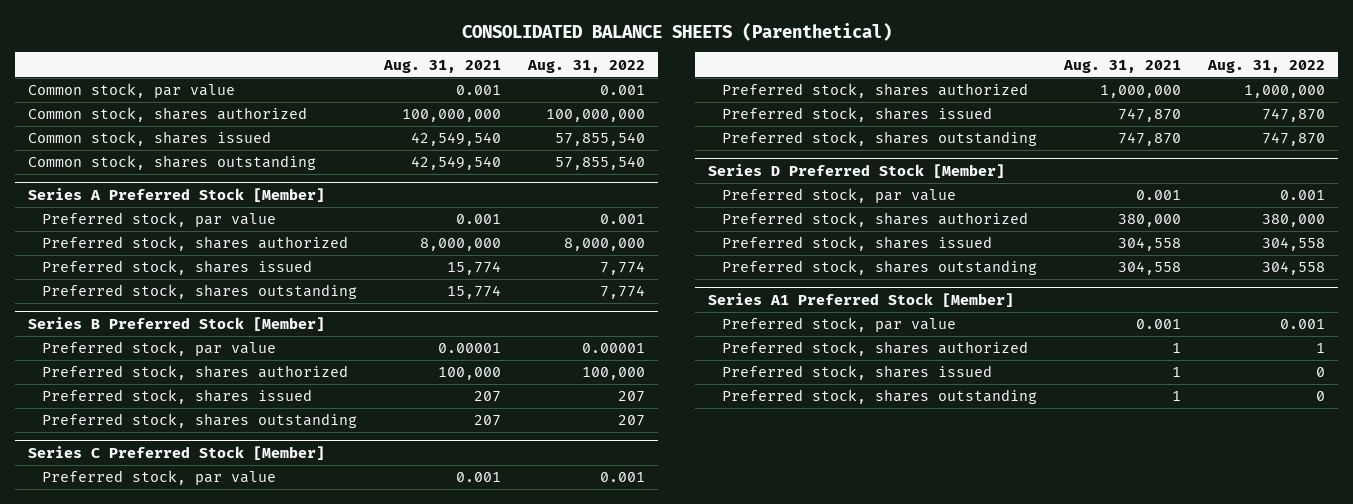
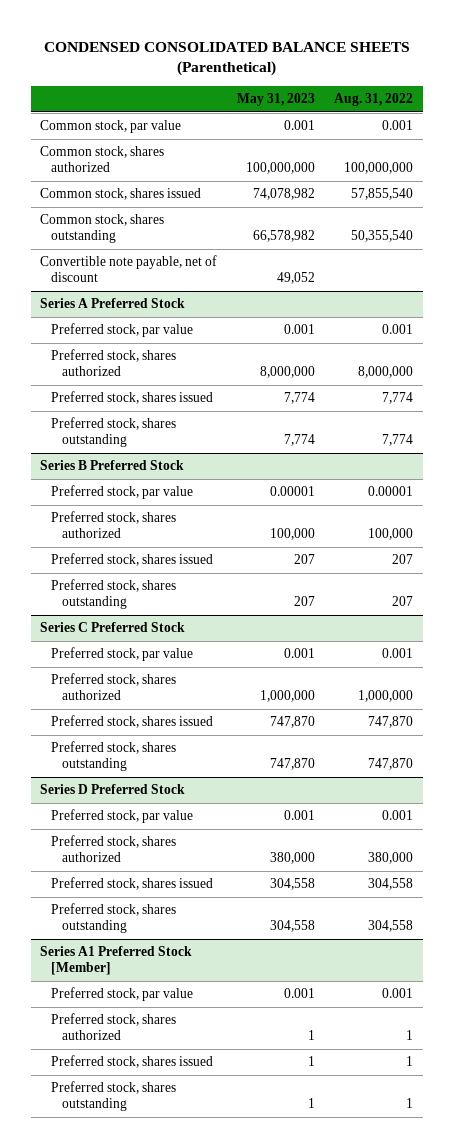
- CONSOLIDATED BALANCE SHEETS (Parenthetical)
+ CONDENSED CONSOLIDATED BALANCE SHEETS (Parenthetical)
- | Aug. 31, 2021 | Aug. 31, 2022
+ | May 31, 2023 | Aug. 31, 2022
- Common stock, shares outstanding | 42,549,540 | 57,855,540
- Series A Preferred Stock [Member]
+ Common stock, shares outstanding | 66,578,982 | 50,355,540
+ Convertible note payable, net of discount | 49,052 |
+ Series A Preferred Stock
- Series B Preferred Stock [Member]
+ Series B Preferred Stock
- Series C Preferred Stock [Member]
+ Series C Preferred Stock
- Series D Preferred Stock [Member]
+ Series D Preferred Stock
@ Series A1 Preferred Stock [Member]
- Preferred stock, shares issued | 1 | 0
- Preferred stock, shares outstanding | 1 | 0
+ Preferred stock, shares issued | 1 | 1
+ Preferred stock, shares outstanding | 1 | 1

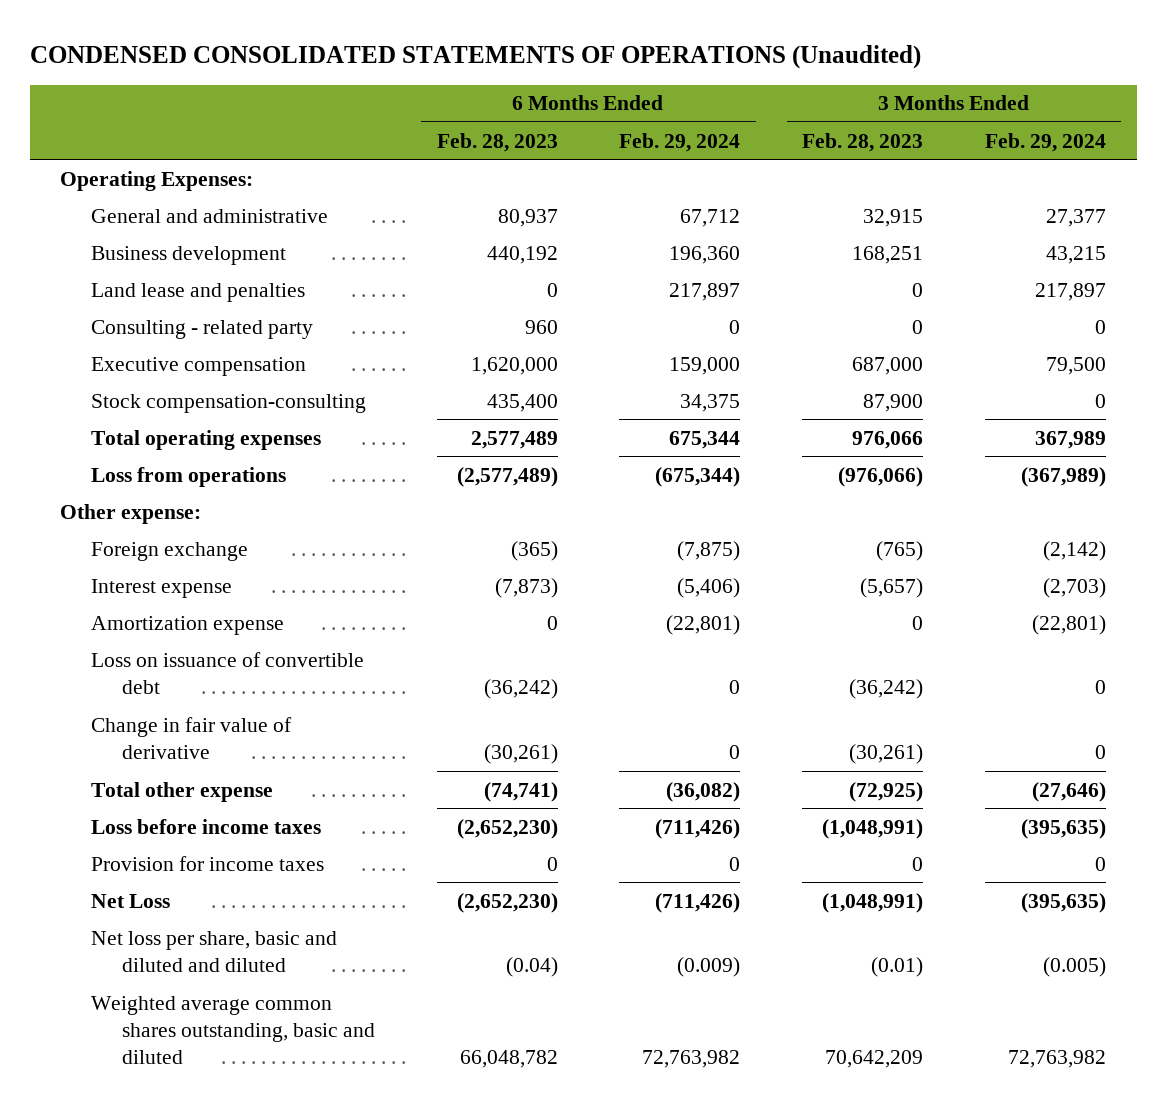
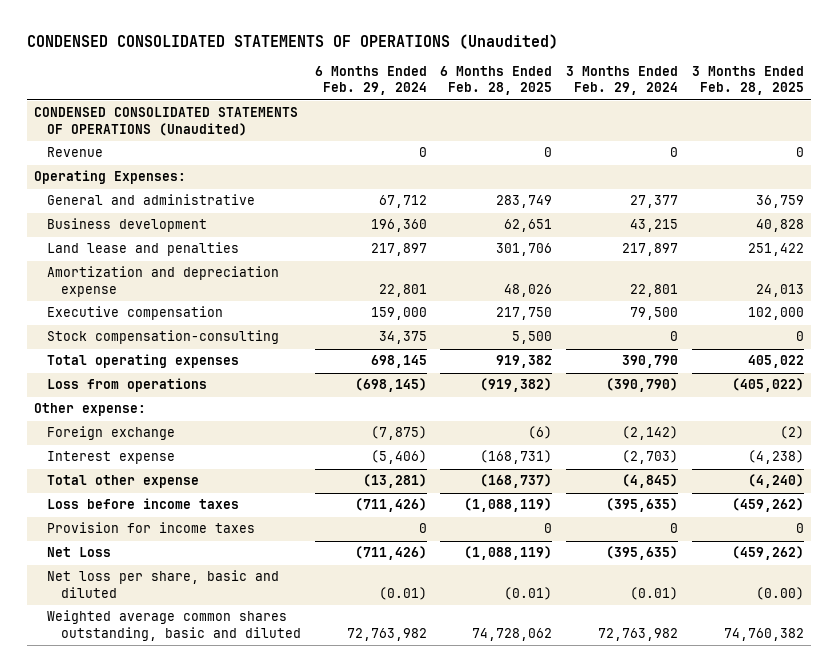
- | 6 Months Ended Feb. 28, 2023 | 6 Months Ended Feb. 29, 2024 | 3 Months Ended Feb. 28, 2023 | 3 Months Ended Feb. 29, 2024
+ | 6 Months Ended Feb. 29, 2024 | 6 Months Ended Feb. 28, 2025 | 3 Months Ended Feb. 29, 2024 | 3 Months Ended Feb. 28, 2025
+ CONDENSED CONSOLIDATED STATEMENTS OF OPERATIONS (Unaudited)
+ Revenue | 0 | 0 | 0 | 0
- Consulting - related party | 960 | 0 | 0 | 0
+ Amortization and depreciation expense | 22,801 | 48,026 | 22,801 | 24,013
- Total operating expenses | 2,577,489 | 675,344 | 976,066 | 367,989
- Loss from operations | (2,577,489) | (675,344) | (976,066) | (367,989)
+ Total operating expenses | 698,145 | 919,382 | 390,790 | 405,022
+ Loss from operations | (698,145) | (919,382) | (390,790) | (405,022)
- Amortization expense | 0 | (22,801) | 0 | (22,801)
- Loss on issuance of convertible debt | (36,242) | 0 | (36,242) | 0
- Change in fair value of derivative | (30,261) | 0 | (30,261) | 0
- Total other expense | (74,741) | (36,082) | (72,925) | (27,646)
+ Total other expense | (13,281) | (168,737) | (4,845) | (4,240)
- Net loss per share, basic and diluted and diluted | (0.04) | (0.009) | (0.01) | (0.005)
+ Net loss per share, basic and diluted | (0.01) | (0.01) | (0.01) | (0.00)

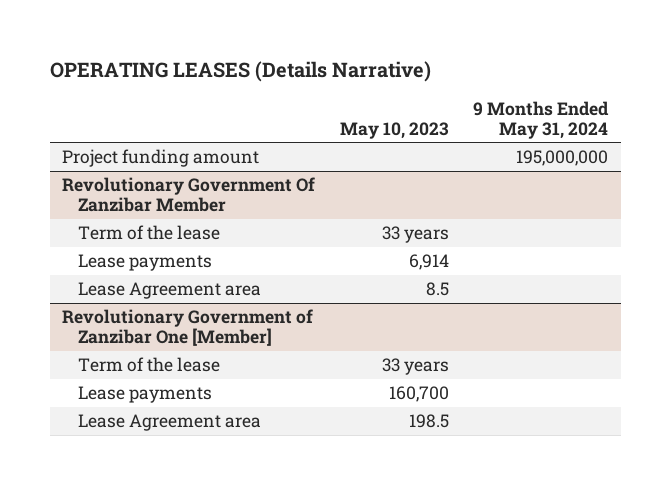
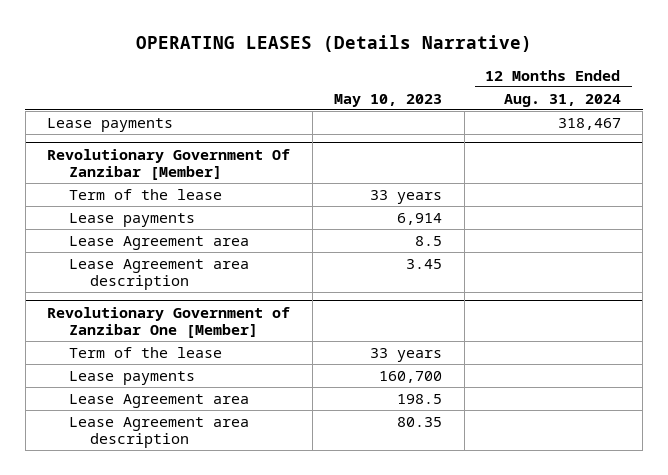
- | May 10, 2023 | 9 Months Ended May 31, 2024
+ | May 10, 2023 | 12 Months Ended Aug. 31, 2024
- Project funding amount | | 195,000,000
- Revolutionary Government Of Zanzibar Member
+ Lease payments | | 318,467
+ Revolutionary Government Of Zanzibar [Member]
+ Lease Agreement area description | 3.45 |
@ Revolutionary Government of Zanzibar One [Member]
+ Lease Agreement area description | 80.35 |

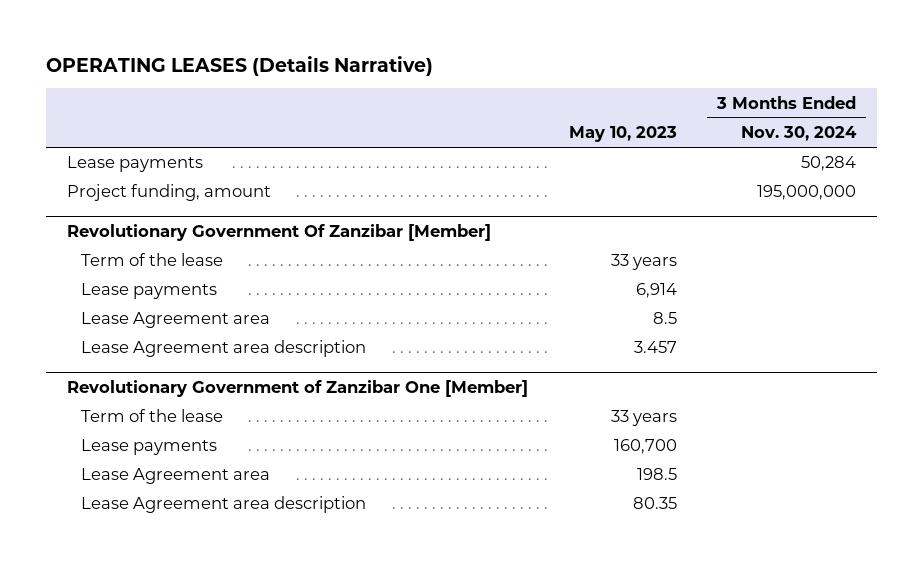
- | May 10, 2023 | 12 Months Ended Aug. 31, 2024
+ | May 10, 2023 | 3 Months Ended Nov. 30, 2024
+ Project funding, amount | | 195,000,000
@ Revolutionary Government Of Zanzibar [Member]
- Lease Agreement area description | 3.45 |
+ Lease Agreement area description | 3.457 |

